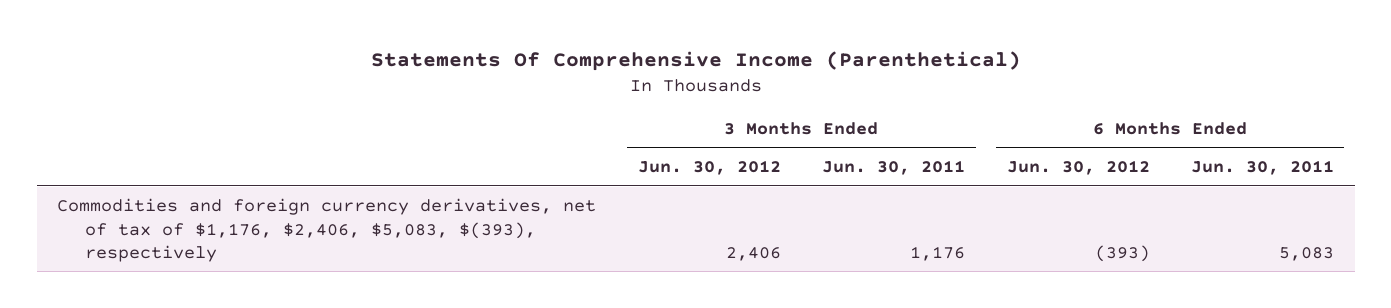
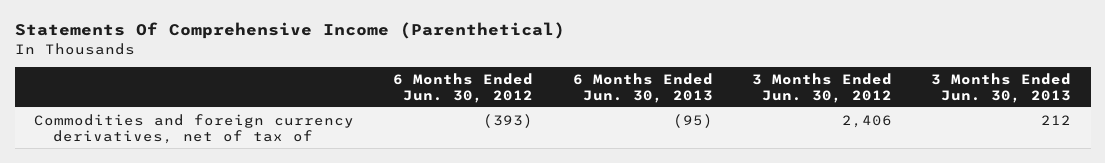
- | 3 Months Ended Jun. 30, 2012 | 3 Months Ended Jun. 30, 2011 | 6 Months Ended Jun. 30, 2012 | 6 Months Ended Jun. 30, 2011
+ | 6 Months Ended Jun. 30, 2012 | 6 Months Ended Jun. 30, 2013 | 3 Months Ended Jun. 30, 2012 | 3 Months Ended Jun. 30, 2013
- Commodities and foreign currency derivatives, net of tax of $1,176, $2,406, $5,083, $(393), respectively | 2,406 | 1,176 | (393) | 5,083
+ Commodities and foreign currency derivatives, net of tax of | (393) | (95) | 2,406 | 212

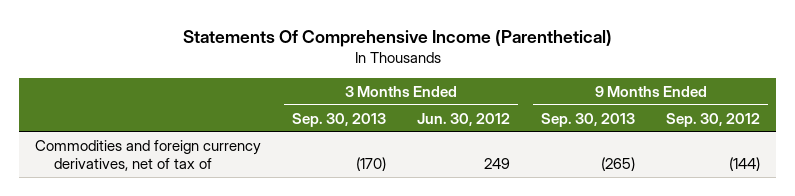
- | 6 Months Ended Jun. 30, 2012 | 6 Months Ended Jun. 30, 2013 | 3 Months Ended Jun. 30, 2012 | 3 Months Ended Jun. 30, 2013
+ | 3 Months Ended Sep. 30, 2013 | 3 Months Ended Jun. 30, 2012 | 9 Months Ended Sep. 30, 2013 | 9 Months Ended Sep. 30, 2012
- Commodities and foreign currency derivatives, net of tax of | (393) | (95) | 2,406 | 212
+ Commodities and foreign currency derivatives, net of tax of | (170) | 249 | (265) | (144)

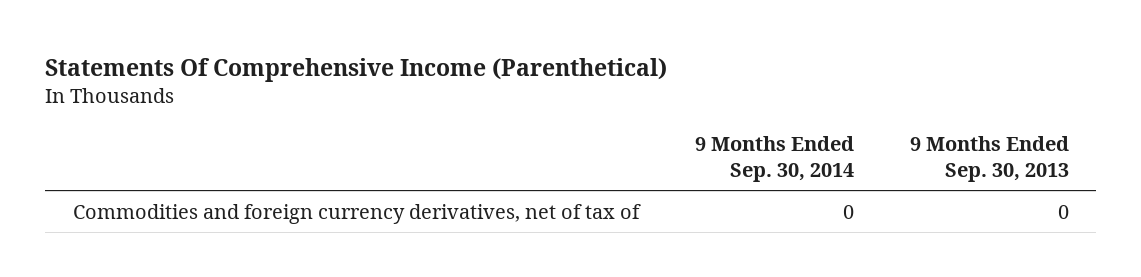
- | 3 Months Ended Sep. 30, 2013 | 3 Months Ended Jun. 30, 2012 | 9 Months Ended Sep. 30, 2013 | 9 Months Ended Sep. 30, 2012
+ | 9 Months Ended Sep. 30, 2014 | 9 Months Ended Sep. 30, 2013
- Commodities and foreign currency derivatives, net of tax of | (170) | 249 | (265) | (144)
+ Commodities and foreign currency derivatives, net of tax of | 0 | 0

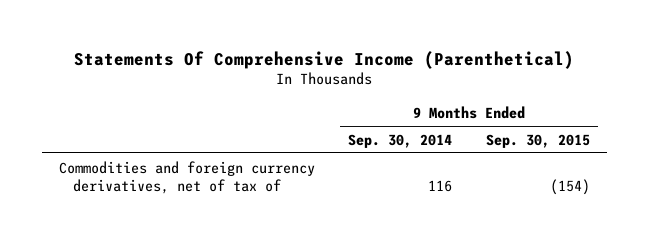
- | 9 Months Ended Sep. 30, 2014 | 9 Months Ended Sep. 30, 2013
+ | 9 Months Ended Sep. 30, 2014 | 9 Months Ended Sep. 30, 2015
- Commodities and foreign currency derivatives, net of tax of | 0 | 0
+ Commodities and foreign currency derivatives, net of tax of | 116 | (154)

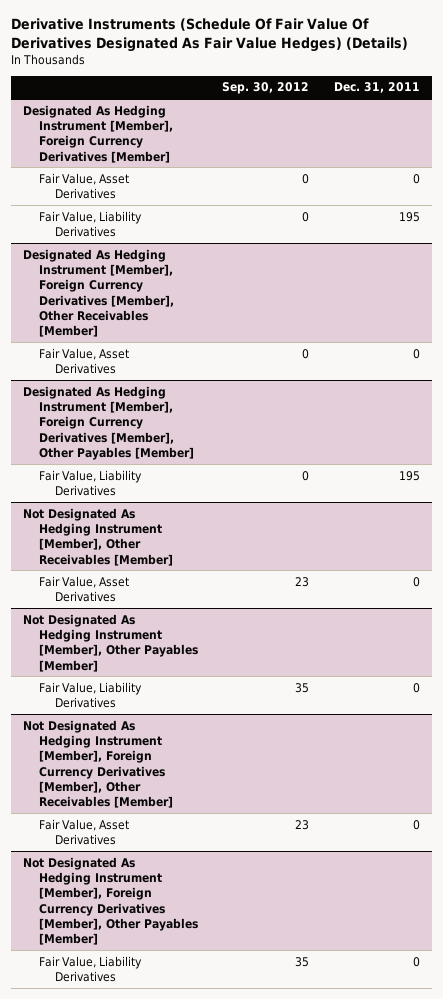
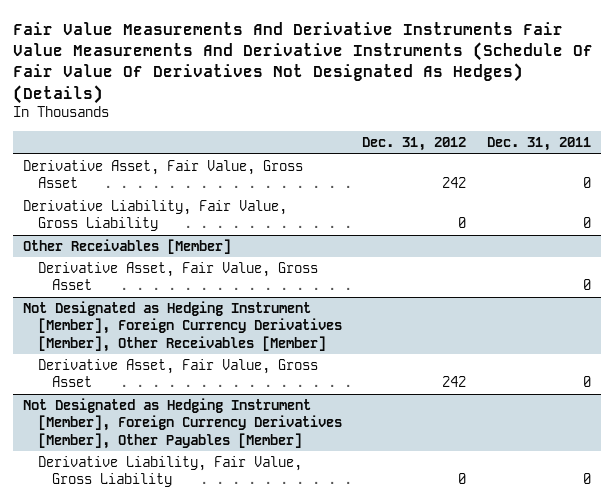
- Derivative Instruments (Schedule Of Fair Value Of Derivatives Designated As Fair Value Hedges) (Details)
+ Fair Value Measurements And Derivative Instruments Fair Value Measurements And Derivative Instruments (Schedule Of Fair Value Of Derivatives Not Designated As Hedges) (Details)
- | Sep. 30, 2012 | Dec. 31, 2011
+ | Dec. 31, 2012 | Dec. 31, 2011
- Designated As Hedging Instrument [Member], Foreign Currency Derivatives [Member]
- Fair Value, Asset Derivatives | 0 | 0
- Fair Value, Liability Derivatives | 0 | 195
- Designated As Hedging Instrument [Member], Foreign Currency Derivatives [Member], Other Receivables [Member]
- Fair Value, Asset Derivatives | 0 | 0
- Designated As Hedging Instrument [Member], Foreign Currency Derivatives [Member], Other Payables [Member]
- Fair Value, Liability Derivatives | 0 | 195
- Not Designated As Hedging Instrument [Member], Other Receivables [Member]
- Fair Value, Asset Derivatives | 23 | 0
- Not Designated As Hedging Instrument [Member], Other Payables [Member]
- Fair Value, Liability Derivatives | 35 | 0
- Not Designated As Hedging Instrument [Member], Foreign Currency Derivatives [Member], Other Receivables [Member]
- Fair Value, Asset Derivatives | 23 | 0
- Not Designated As Hedging Instrument [Member], Foreign Currency Derivatives [Member], Other Payables [Member]
- Fair Value, Liability Derivatives | 35 | 0
+ Derivative Asset, Fair Value, Gross Asset | 242 | 0
+ Derivative Liability, Fair Value, Gross Liability | 0 | 0
+ Other Receivables [Member]
+ Derivative Asset, Fair Value, Gross Asset | | 0
+ Not Designated as Hedging Instrument [Member], Foreign Currency Derivatives [Member], Other Receivables [Member]
+ Derivative Asset, Fair Value, Gross Asset | 242 | 0
+ Not Designated as Hedging Instrument [Member], Foreign Currency Derivatives [Member], Other Payables [Member]
+ Derivative Liability, Fair Value, Gross Liability | 0 | 0

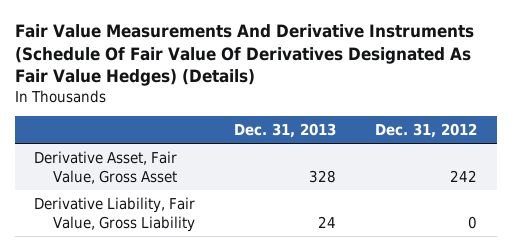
- Fair Value Measurements And Derivative Instruments Fair Value Measurements And Derivative Instruments (Schedule Of Fair Value Of Derivatives Not Designated As Hedges) (Details)
+ Fair Value Measurements And Derivative Instruments (Schedule Of Fair Value Of Derivatives Designated As Fair Value Hedges) (Details)
- | Dec. 31, 2012 | Dec. 31, 2011
+ | Dec. 31, 2013 | Dec. 31, 2012
- Other Receivables [Member]
- Derivative Asset, Fair Value, Gross Asset | | 0
- Not Designated as Hedging Instrument [Member], Foreign Currency Derivatives [Member], Other Receivables [Member]
- Derivative Asset, Fair Value, Gross Asset | 242 | 0
- Not Designated as Hedging Instrument [Member], Foreign Currency Derivatives [Member], Other Payables [Member]
- Derivative Liability, Fair Value, Gross Liability | 0 | 0

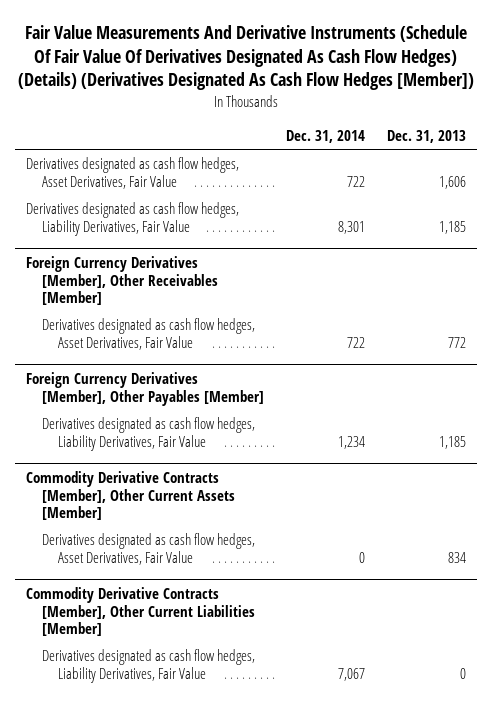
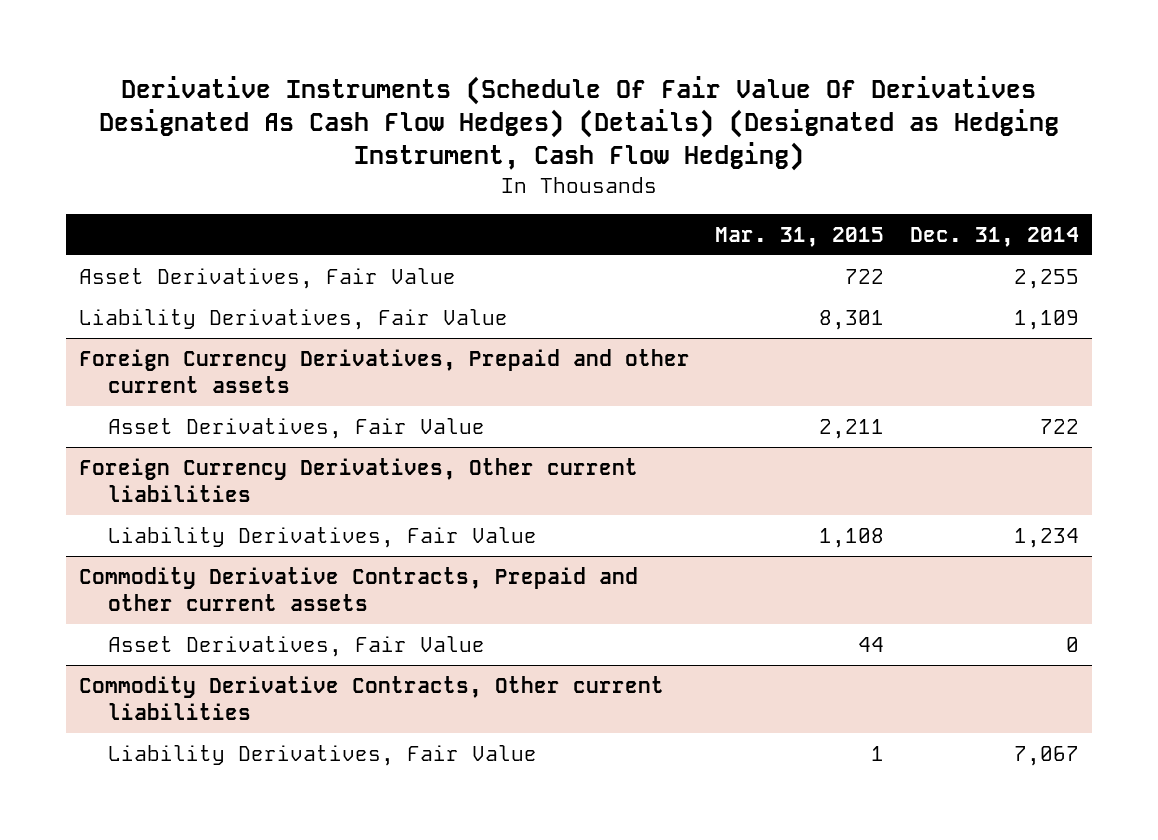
- Fair Value Measurements And Derivative Instruments (Schedule Of Fair Value Of Derivatives Designated As Cash Flow Hedges) (Details) (Derivatives Designated As Cash Flow Hedges [Member])
+ Derivative Instruments (Schedule Of Fair Value Of Derivatives Designated As Cash Flow Hedges) (Details) (Designated as Hedging Instrument, Cash Flow Hedging)
- | Dec. 31, 2014 | Dec. 31, 2013
+ | Mar. 31, 2015 | Dec. 31, 2014
- Derivatives designated as cash flow hedges, Asset Derivatives, Fair Value | 722 | 1,606
- Derivatives designated as cash flow hedges, Liability Derivatives, Fair Value | 8,301 | 1,185
- Foreign Currency Derivatives [Member], Other Receivables [Member]
- Derivatives designated as cash flow hedges, Asset Derivatives, Fair Value | 722 | 772
- Foreign Currency Derivatives [Member], Other Payables [Member]
- Derivatives designated as cash flow hedges, Liability Derivatives, Fair Value | 1,234 | 1,185
- Commodity Derivative Contracts [Member], Other Current Assets [Member]
- Derivatives designated as cash flow hedges, Asset Derivatives, Fair Value | 0 | 834
- Commodity Derivative Contracts [Member], Other Current Liabilities [Member]
- Derivatives designated as cash flow hedges, Liability Derivatives, Fair Value | 7,067 | 0
+ Asset Derivatives, Fair Value | 722 | 2,255
+ Liability Derivatives, Fair Value | 8,301 | 1,109
+ Foreign Currency Derivatives, Prepaid and other current assets
+ Asset Derivatives, Fair Value | 2,211 | 722
+ Foreign Currency Derivatives, Other current liabilities
+ Liability Derivatives, Fair Value | 1,108 | 1,234
+ Commodity Derivative Contracts, Prepaid and other current assets
+ Asset Derivatives, Fair Value | 44 | 0
+ Commodity Derivative Contracts, Other current liabilities
+ Liability Derivatives, Fair Value | 1 | 7,067

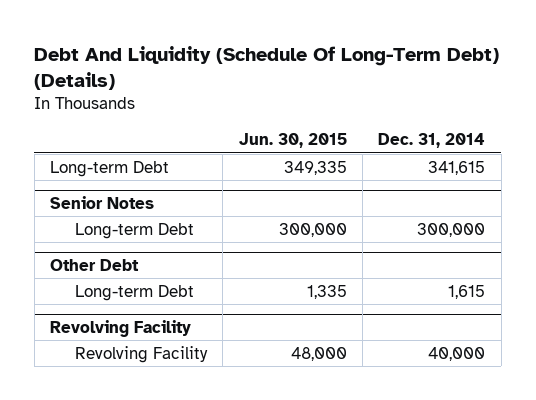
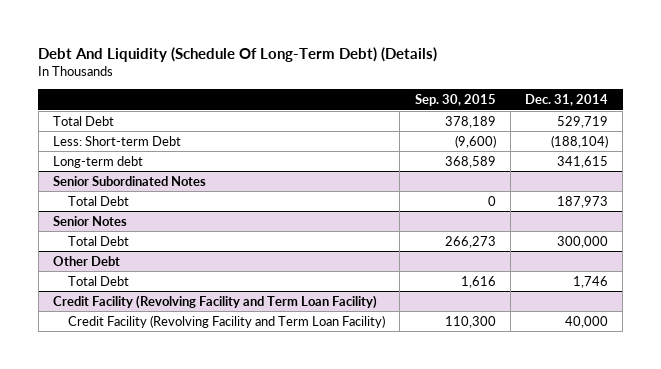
- | Jun. 30, 2015 | Dec. 31, 2014
+ | Sep. 30, 2015 | Dec. 31, 2014
- Long-term Debt | 349,335 | 341,615
+ Total Debt | 378,189 | 529,719
+ Less: Short-term Debt | (9,600) | (188,104)
+ Long-term debt | 368,589 | 341,615
+ Senior Subordinated Notes
+ Total Debt | 0 | 187,973
@ Senior Notes
- Long-term Debt | 300,000 | 300,000
+ Total Debt | 266,273 | 300,000
@ Other Debt
- Long-term Debt | 1,335 | 1,615
- Revolving Facility
- Revolving Facility | 48,000 | 40,000
@ Other Debt
+ Total Debt | 1,616 | 1,746
+ Credit Facility (Revolving Facility and Term Loan Facility)
+ Credit Facility (Revolving Facility and Term Loan Facility) | 110,300 | 40,000

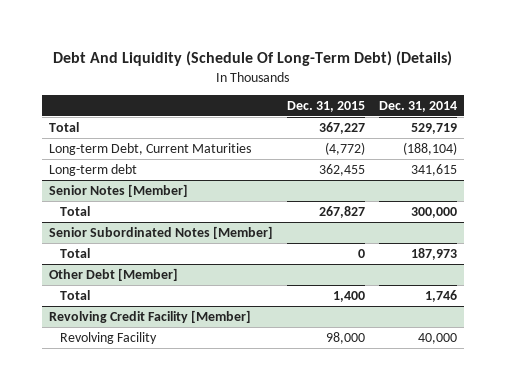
- | Sep. 30, 2015 | Dec. 31, 2014
+ | Dec. 31, 2015 | Dec. 31, 2014
- Total Debt | 378,189 | 529,719
- Less: Short-term Debt | (9,600) | (188,104)
+ Total | 367,227 | 529,719
+ Long-term Debt, Current Maturities | (4,772) | (188,104)
- Senior Subordinated Notes
- Total Debt | 0 | 187,973
- Senior Notes
- Total Debt | 266,273 | 300,000
- Other Debt
- Total Debt | 1,616 | 1,746
- Credit Facility (Revolving Facility and Term Loan Facility)
- Credit Facility (Revolving Facility and Term Loan Facility) | 110,300 | 40,000
+ Senior Notes [Member]
+ Total | 267,827 | 300,000
+ Senior Subordinated Notes [Member]
+ Total | 0 | 187,973
+ Other Debt [Member]
+ Total | 1,400 | 1,746
+ Revolving Credit Facility [Member]
+ Revolving Facility | 98,000 | 40,000

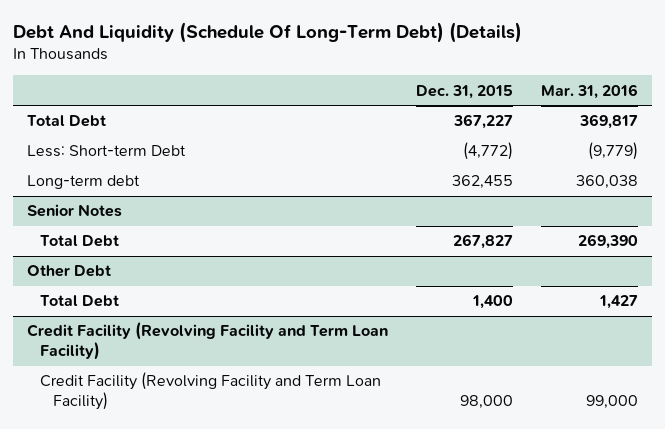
- | Dec. 31, 2015 | Dec. 31, 2014
+ | Dec. 31, 2015 | Mar. 31, 2016
- Total | 367,227 | 529,719
- Long-term Debt, Current Maturities | (4,772) | (188,104)
+ Total Debt | 367,227 | 369,817
+ Less: Short-term Debt | (4,772) | (9,779)
- Senior Notes [Member]
- Total | 267,827 | 300,000
- Senior Subordinated Notes [Member]
- Total | 0 | 187,973
- Other Debt [Member]
- Total | 1,400 | 1,746
- Revolving Credit Facility [Member]
- Revolving Facility | 98,000 | 40,000
+ Senior Notes
+ Total Debt | 267,827 | 269,390
+ Other Debt
+ Total Debt | 1,400 | 1,427
+ Credit Facility (Revolving Facility and Term Loan Facility)
+ Credit Facility (Revolving Facility and Term Loan Facility) | 98,000 | 99,000

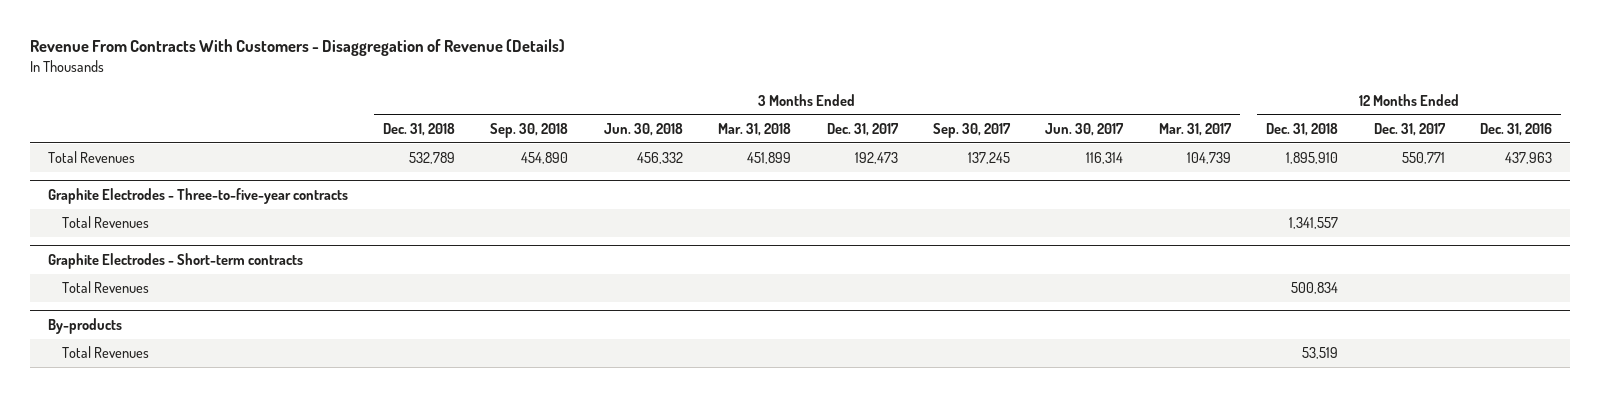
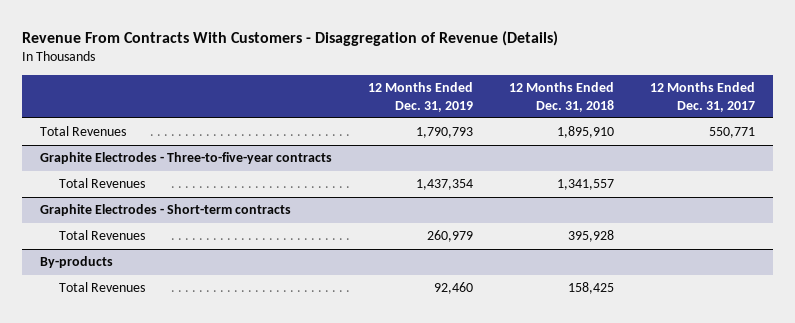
- | 3 Months Ended Dec. 31, 2018 | 3 Months Ended Sep. 30, 2018 | 3 Months Ended Jun. 30, 2018 | 3 Months Ended Mar. 31, 2018 | 3 Months Ended Dec. 31, 2017 | 3 Months Ended Sep. 30, 2017 | 3 Months Ended Jun. 30, 2017 | 3 Months Ended Mar. 31, 2017 | 12 Months Ended Dec. 31, 2018 | 12 Months Ended Dec. 31, 2017 | 12 Months Ended Dec. 31, 2016
+ | 12 Months Ended Dec. 31, 2019 | 12 Months Ended Dec. 31, 2018 | 12 Months Ended Dec. 31, 2017
@ Graphite Electrodes - Short-term contracts
- Total Revenues | | | | | | | | | 500,834 | |
+ Total Revenues | 260,979 | 395,928 |
@ By-products
- Total Revenues | | | | | | | | | 53,519 | |
+ Total Revenues | 92,460 | 158,425 |

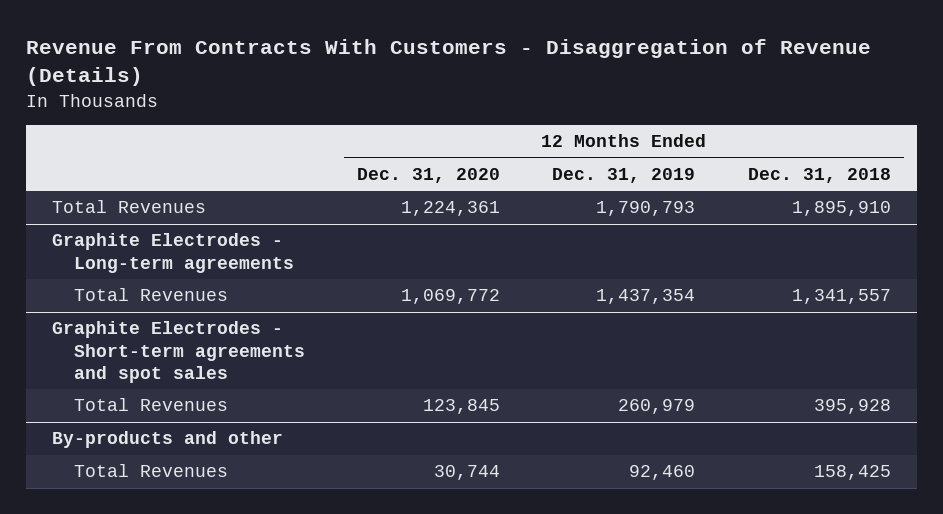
- | 12 Months Ended Dec. 31, 2019 | 12 Months Ended Dec. 31, 2018 | 12 Months Ended Dec. 31, 2017
+ | 12 Months Ended Dec. 31, 2020 | 12 Months Ended Dec. 31, 2019 | 12 Months Ended Dec. 31, 2018
- Graphite Electrodes - Three-to-five-year contracts
+ Graphite Electrodes - Long-term agreements
- Graphite Electrodes - Short-term contracts
+ Graphite Electrodes - Short-term agreements and spot sales
- By-products
+ By-products and other

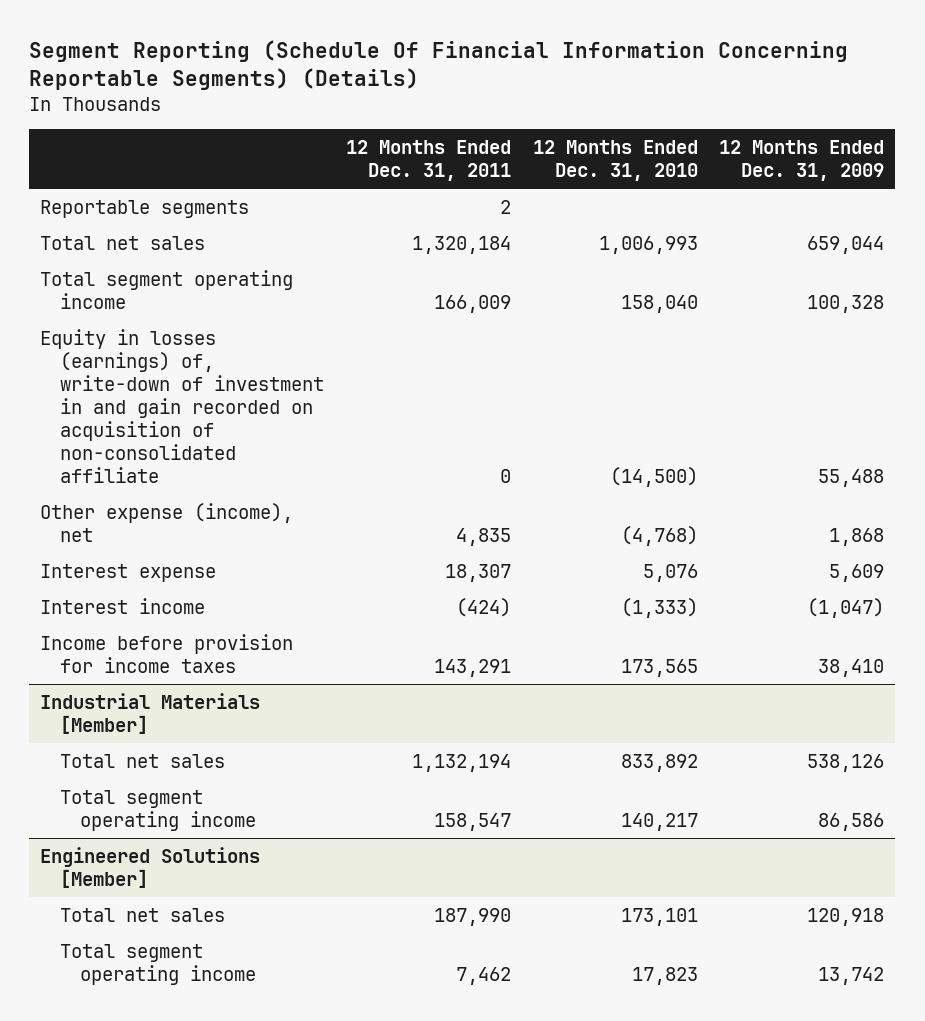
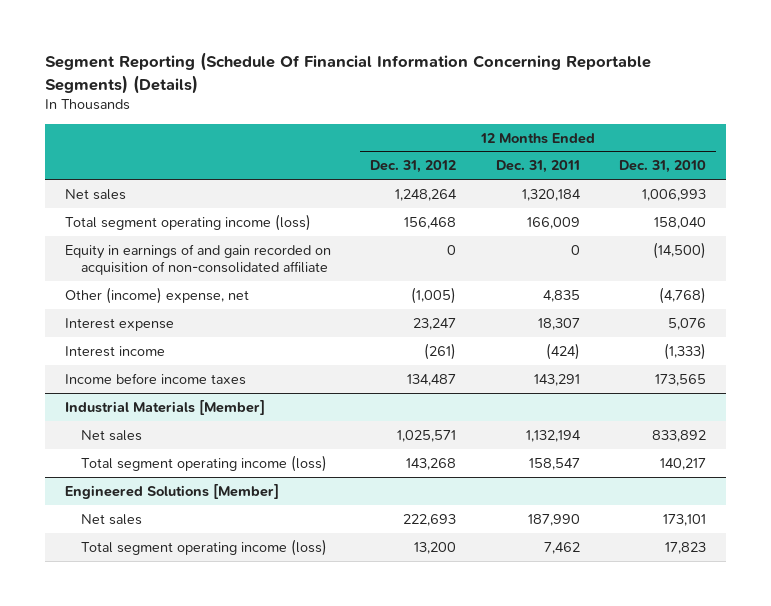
- | 12 Months Ended Dec. 31, 2011 | 12 Months Ended Dec. 31, 2010 | 12 Months Ended Dec. 31, 2009
+ | 12 Months Ended Dec. 31, 2012 | 12 Months Ended Dec. 31, 2011 | 12 Months Ended Dec. 31, 2010
- Reportable segments | 2 | |
- Total net sales | 1,320,184 | 1,006,993 | 659,044
- Total segment operating income | 166,009 | 158,040 | 100,328
- Equity in losses (earnings) of, write-down of investment in and gain recorded on acquisition of non-consolidated affiliate | 0 | (14,500) | 55,488
- Other expense (income), net | 4,835 | (4,768) | 1,868
+ Net sales | 1,248,264 | 1,320,184 | 1,006,993
+ Total segment operating income (loss) | 156,468 | 166,009 | 158,040
+ Equity in earnings of and gain recorded on acquisition of non-consolidated affiliate | 0 | 0 | (14,500)
+ Other (income) expense, net | (1,005) | 4,835 | (4,768)
- Income before provision for income taxes | 143,291 | 173,565 | 38,410
+ Income before income taxes | 134,487 | 143,291 | 173,565
@ Industrial Materials [Member]
- Total net sales | 1,132,194 | 833,892 | 538,126
- Total segment operating income | 158,547 | 140,217 | 86,586
+ Net sales | 1,025,571 | 1,132,194 | 833,892
+ Total segment operating income (loss) | 143,268 | 158,547 | 140,217
@ Engineered Solutions [Member]
- Total net sales | 187,990 | 173,101 | 120,918
- Total segment operating income | 7,462 | 17,823 | 13,742
+ Net sales | 222,693 | 187,990 | 173,101
+ Total segment operating income (loss) | 13,200 | 7,462 | 17,823

